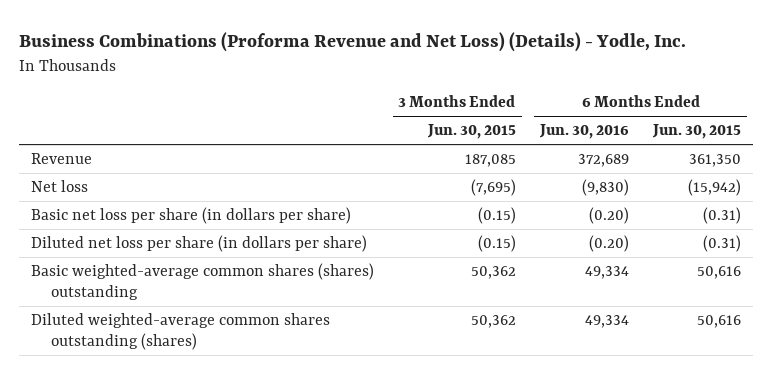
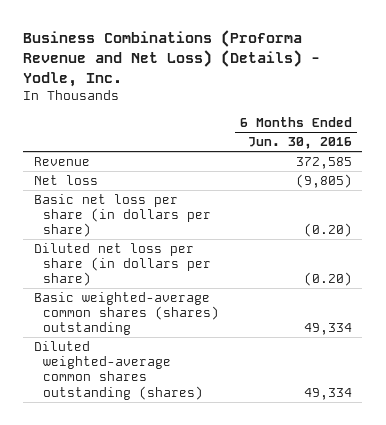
- | 3 Months Ended Jun. 30, 2015 | 6 Months Ended Jun. 30, 2016 | 6 Months Ended Jun. 30, 2015
+ | 6 Months Ended Jun. 30, 2016
- Revenue | 187,085 | 372,689 | 361,350
- Net loss | (7,695) | (9,830) | (15,942)
+ Revenue | 372,585
+ Net loss | (9,805)

